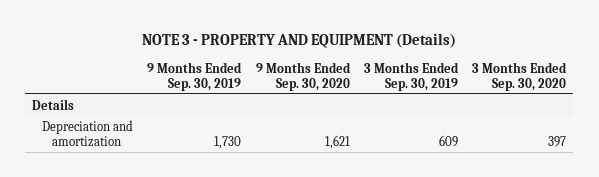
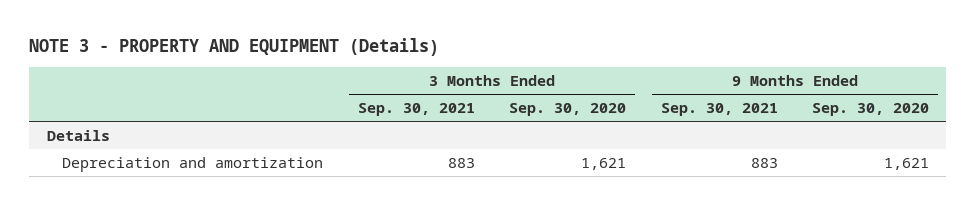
- | 9 Months Ended Sep. 30, 2019 | 9 Months Ended Sep. 30, 2020 | 3 Months Ended Sep. 30, 2019 | 3 Months Ended Sep. 30, 2020
+ | 3 Months Ended Sep. 30, 2021 | 3 Months Ended Sep. 30, 2020 | 9 Months Ended Sep. 30, 2021 | 9 Months Ended Sep. 30, 2020
- Depreciation and amortization | 1,730 | 1,621 | 609 | 397
+ Depreciation and amortization | 883 | 1,621 | 883 | 1,621

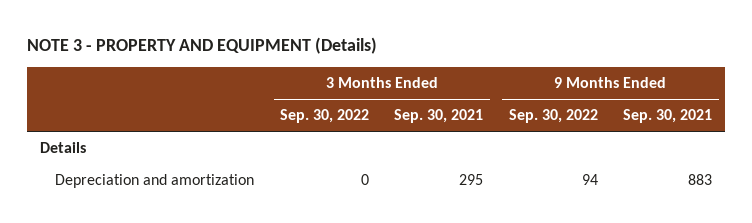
- | 3 Months Ended Sep. 30, 2021 | 3 Months Ended Sep. 30, 2020 | 9 Months Ended Sep. 30, 2021 | 9 Months Ended Sep. 30, 2020
+ | 3 Months Ended Sep. 30, 2022 | 3 Months Ended Sep. 30, 2021 | 9 Months Ended Sep. 30, 2022 | 9 Months Ended Sep. 30, 2021
- Depreciation and amortization | 883 | 1,621 | 883 | 1,621
+ Depreciation and amortization | 0 | 295 | 94 | 883

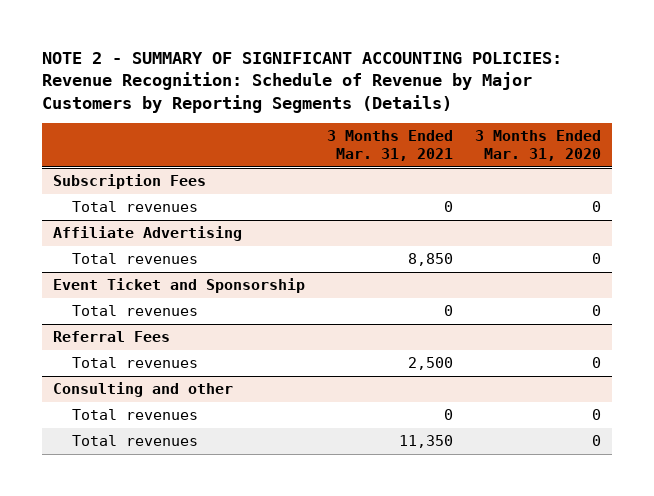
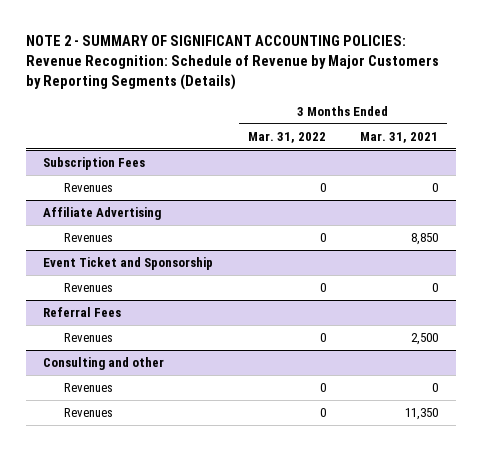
- | 3 Months Ended Mar. 31, 2021 | 3 Months Ended Mar. 31, 2020
+ | 3 Months Ended Mar. 31, 2022 | 3 Months Ended Mar. 31, 2021
@ Subscription Fees
- Total revenues | 0 | 0
+ Revenues | 0 | 0
@ Affiliate Advertising
- Total revenues | 8,850 | 0
+ Revenues | 0 | 8,850
@ Event Ticket and Sponsorship
- Total revenues | 0 | 0
+ Revenues | 0 | 0
@ Referral Fees
- Total revenues | 2,500 | 0
+ Revenues | 0 | 2,500
@ Consulting and other
- Total revenues | 0 | 0
- Total revenues | 11,350 | 0
+ Revenues | 0 | 0
+ Revenues | 0 | 11,350

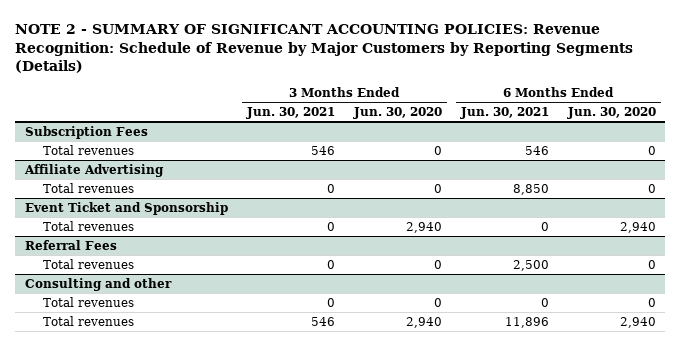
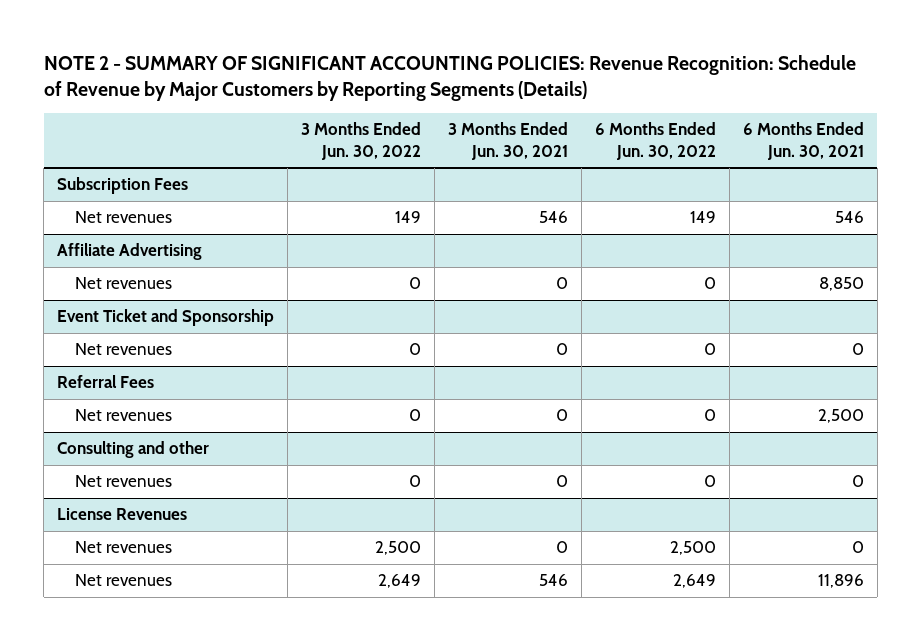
- | 3 Months Ended Jun. 30, 2021 | 3 Months Ended Jun. 30, 2020 | 6 Months Ended Jun. 30, 2021 | 6 Months Ended Jun. 30, 2020
+ | 3 Months Ended Jun. 30, 2022 | 3 Months Ended Jun. 30, 2021 | 6 Months Ended Jun. 30, 2022 | 6 Months Ended Jun. 30, 2021
@ Subscription Fees
- Total revenues | 546 | 0 | 546 | 0
+ Net revenues | 149 | 546 | 149 | 546
@ Affiliate Advertising
- Total revenues | 0 | 0 | 8,850 | 0
+ Net revenues | 0 | 0 | 0 | 8,850
@ Event Ticket and Sponsorship
- Total revenues | 0 | 2,940 | 0 | 2,940
+ Net revenues | 0 | 0 | 0 | 0
@ Referral Fees
- Total revenues | 0 | 0 | 2,500 | 0
+ Net revenues | 0 | 0 | 0 | 2,500
@ Consulting and other
- Total revenues | 0 | 0 | 0 | 0
- Total revenues | 546 | 2,940 | 11,896 | 2,940
+ Net revenues | 0 | 0 | 0 | 0
+ License Revenues
+ Net revenues | 2,500 | 0 | 2,500 | 0
+ Net revenues | 2,649 | 546 | 2,649 | 11,896

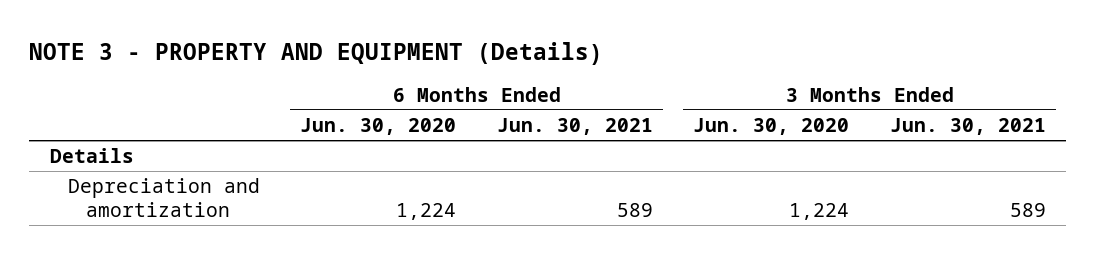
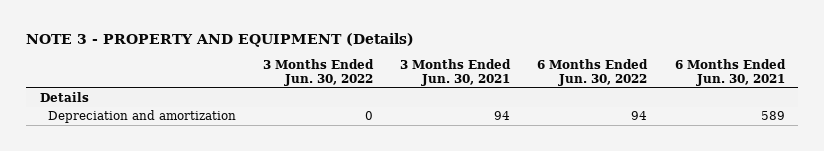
- | 6 Months Ended Jun. 30, 2020 | 6 Months Ended Jun. 30, 2021 | 3 Months Ended Jun. 30, 2020 | 3 Months Ended Jun. 30, 2021
+ | 3 Months Ended Jun. 30, 2022 | 3 Months Ended Jun. 30, 2021 | 6 Months Ended Jun. 30, 2022 | 6 Months Ended Jun. 30, 2021
- Depreciation and amortization | 1,224 | 589 | 1,224 | 589
+ Depreciation and amortization | 0 | 94 | 94 | 589

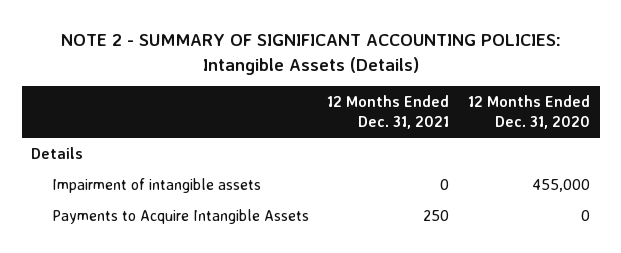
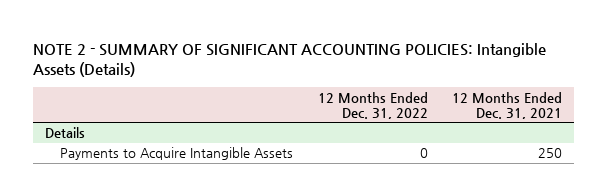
- | 12 Months Ended Dec. 31, 2021 | 12 Months Ended Dec. 31, 2020
+ | 12 Months Ended Dec. 31, 2022 | 12 Months Ended Dec. 31, 2021
- Impairment of intangible assets | 0 | 455,000

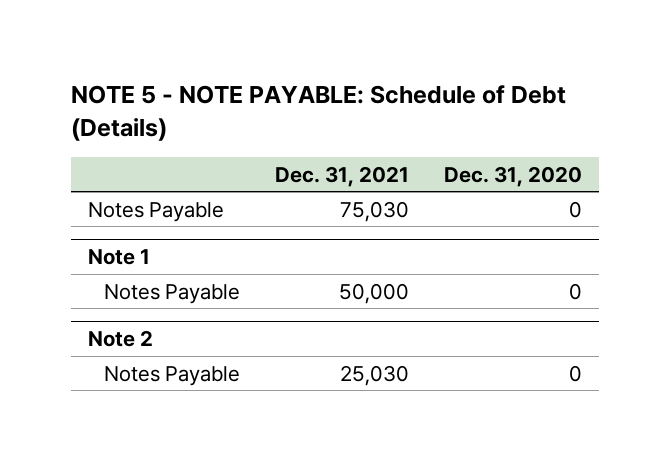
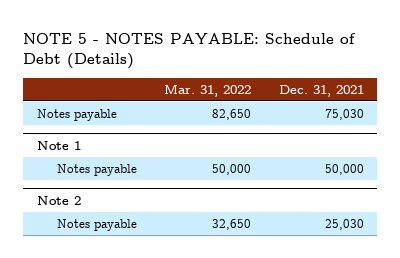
- NOTE 5 - NOTE PAYABLE: Schedule of Debt (Details)
+ NOTE 5 - NOTES PAYABLE: Schedule of Debt (Details)
- | Dec. 31, 2021 | Dec. 31, 2020
+ | Mar. 31, 2022 | Dec. 31, 2021
- Notes Payable | 75,030 | 0
+ Notes payable | 82,650 | 75,030
@ Note 1
- Notes Payable | 50,000 | 0
+ Notes payable | 50,000 | 50,000
@ Note 2
- Notes Payable | 25,030 | 0
+ Notes payable | 32,650 | 25,030

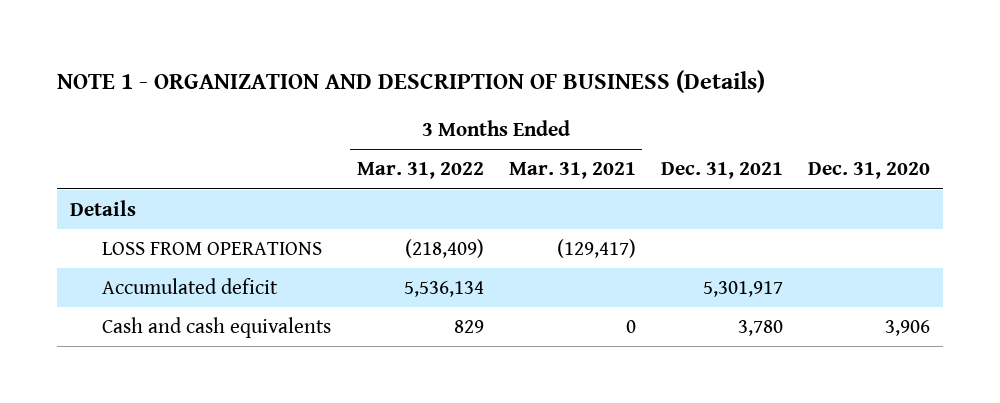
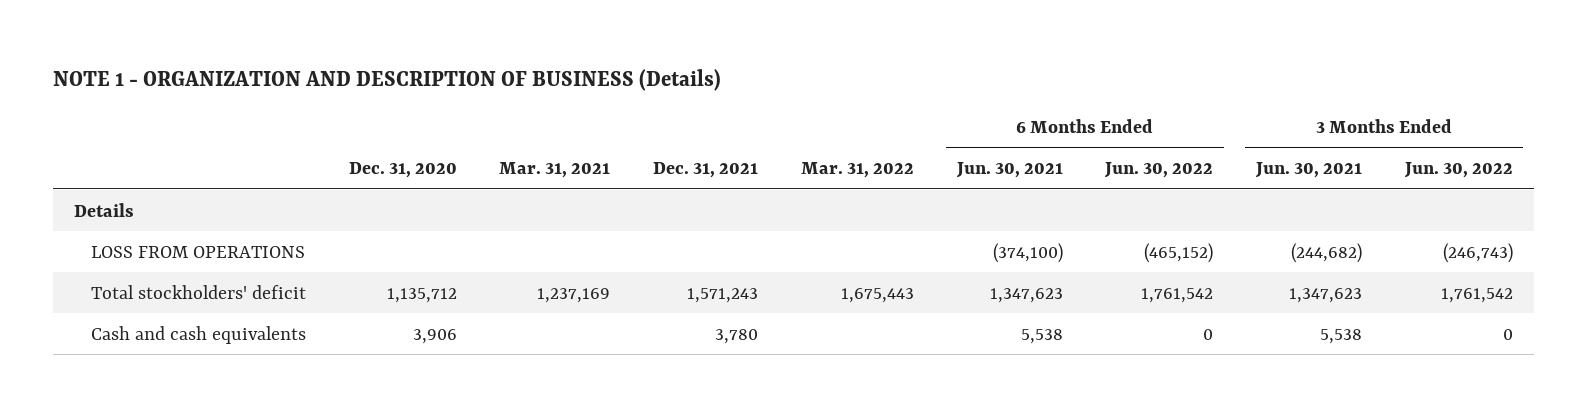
- | 3 Months Ended Mar. 31, 2022 | 3 Months Ended Mar. 31, 2021 | Dec. 31, 2021 | Dec. 31, 2020
+ | Dec. 31, 2020 | Mar. 31, 2021 | Dec. 31, 2021 | Mar. 31, 2022 | 6 Months Ended Jun. 30, 2021 | 6 Months Ended Jun. 30, 2022 | 3 Months Ended Jun. 30, 2021 | 3 Months Ended Jun. 30, 2022
- Accumulated deficit | 5,536,134 | | 5,301,917 |
+ Total stockholders' deficit | 1,135,712 | 1,237,169 | 1,571,243 | 1,675,443 | 1,347,623 | 1,761,542 | 1,347,623 | 1,761,542

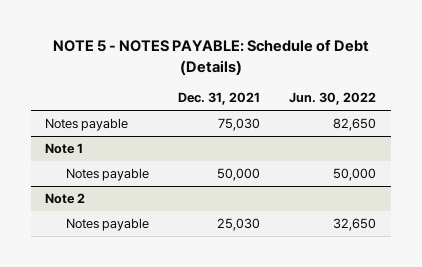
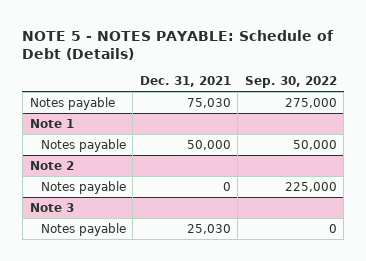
- | Dec. 31, 2021 | Jun. 30, 2022
+ | Dec. 31, 2021 | Sep. 30, 2022
@ Note 2
+ Notes payable | 0 | 225,000
+ Note 3

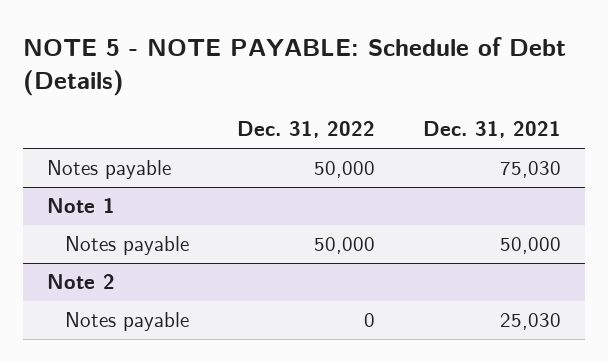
- NOTE 5 - NOTES PAYABLE: Schedule of Debt (Details)
+ NOTE 5 - NOTE PAYABLE: Schedule of Debt (Details)
- | Dec. 31, 2021 | Sep. 30, 2022
+ | Dec. 31, 2022 | Dec. 31, 2021
@ Note 2
- Notes payable | 0 | 225,000
- Note 3

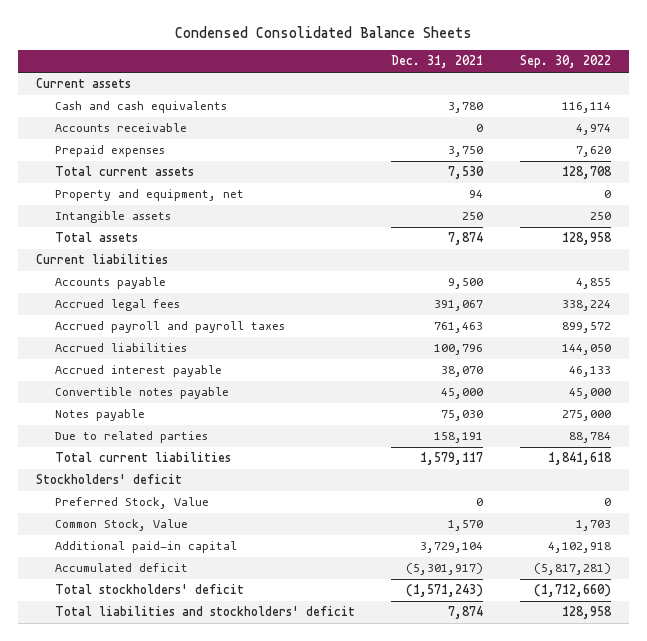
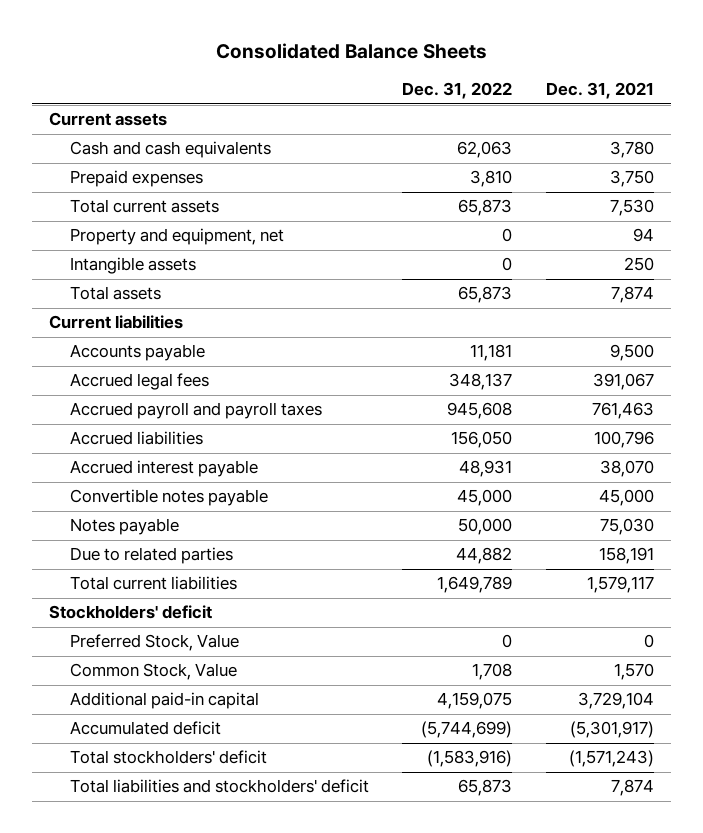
- Condensed Consolidated Balance Sheets
+ Consolidated Balance Sheets
- | Dec. 31, 2021 | Sep. 30, 2022
+ | Dec. 31, 2022 | Dec. 31, 2021
- Accounts receivable | 0 | 4,974

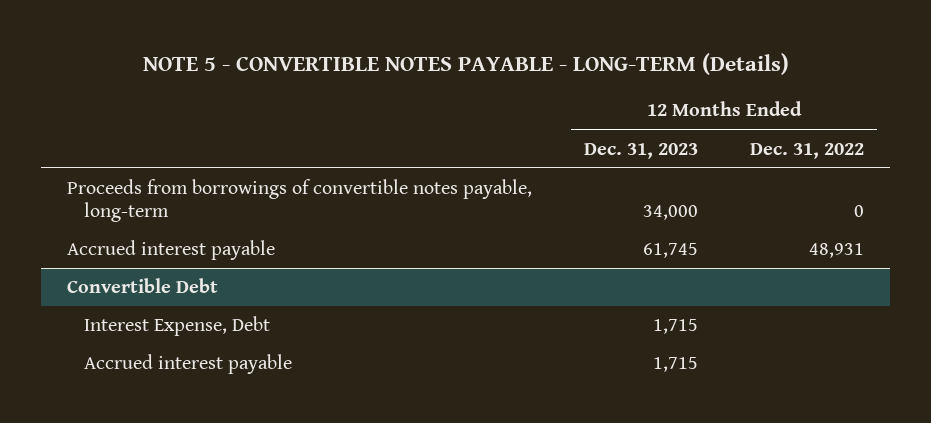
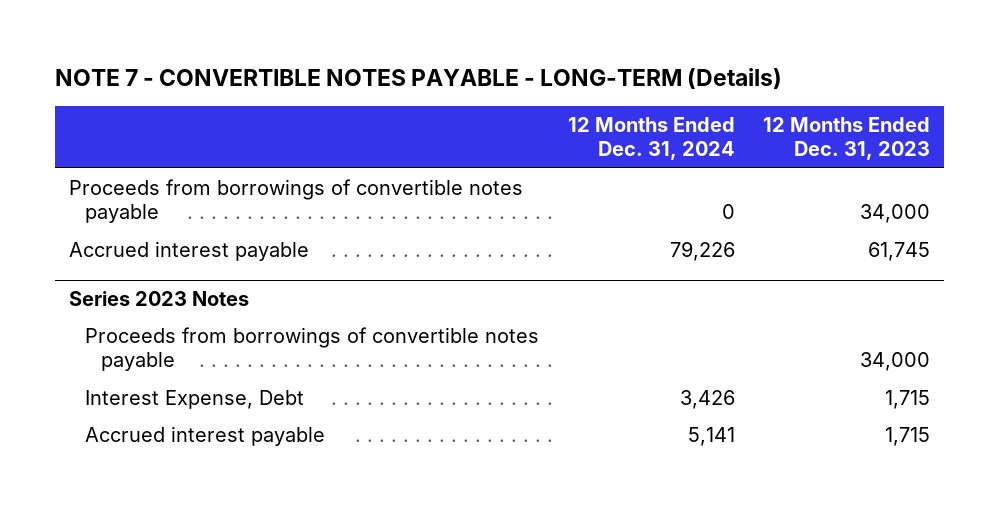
- NOTE 5 - CONVERTIBLE NOTES PAYABLE - LONG-TERM (Details)
+ NOTE 7 - CONVERTIBLE NOTES PAYABLE - LONG-TERM (Details)
- | 12 Months Ended Dec. 31, 2023 | 12 Months Ended Dec. 31, 2022
+ | 12 Months Ended Dec. 31, 2024 | 12 Months Ended Dec. 31, 2023
- Proceeds from borrowings of convertible notes payable, long-term | 34,000 | 0
+ Proceeds from borrowings of convertible notes payable | 0 | 34,000
- Convertible Debt
+ Series 2023 Notes
+ Proceeds from borrowings of convertible notes payable | | 34,000

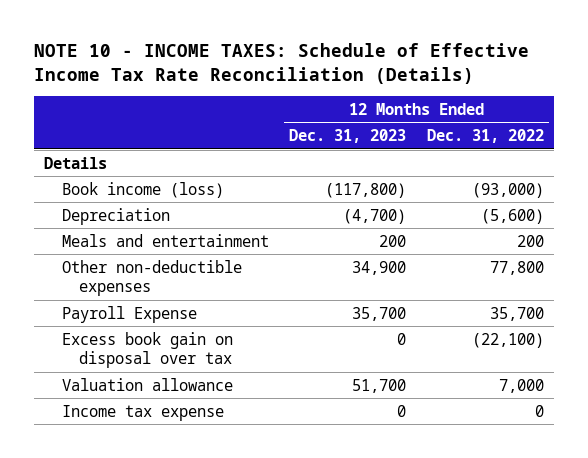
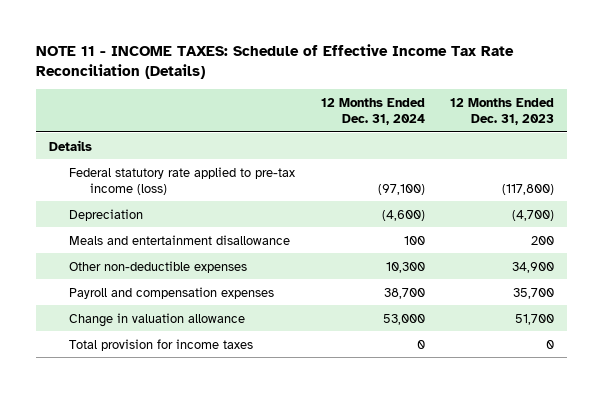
- NOTE 10 - INCOME TAXES: Schedule of Effective Income Tax Rate Reconciliation (Details)
+ NOTE 11 - INCOME TAXES: Schedule of Effective Income Tax Rate Reconciliation (Details)
- | 12 Months Ended Dec. 31, 2023 | 12 Months Ended Dec. 31, 2022
+ | 12 Months Ended Dec. 31, 2024 | 12 Months Ended Dec. 31, 2023
- Book income (loss) | (117,800) | (93,000)
+ Federal statutory rate applied to pre-tax income (loss) | (97,100) | (117,800)
- Meals and entertainment | 200 | 200
+ Meals and entertainment disallowance | 100 | 200
- Payroll Expense | 35,700 | 35,700
- Excess book gain on disposal over tax | 0 | (22,100)
- Valuation allowance | 51,700 | 7,000
- Income tax expense | 0 | 0
+ Payroll and compensation expenses | 38,700 | 35,700
+ Change in valuation allowance | 53,000 | 51,700
+ Total provision for income taxes | 0 | 0

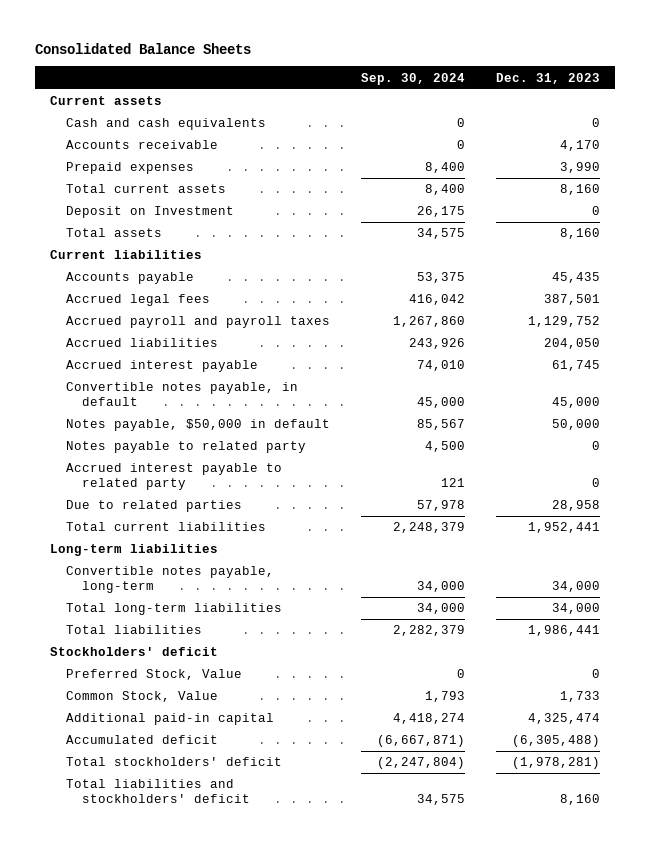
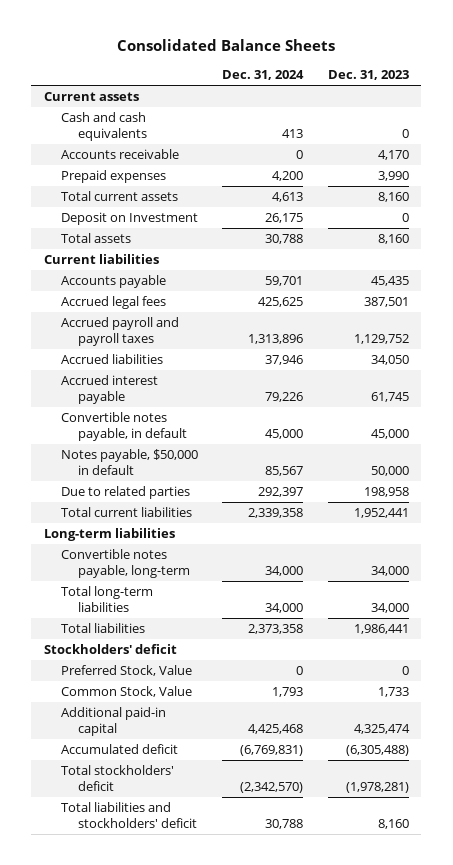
- | Sep. 30, 2024 | Dec. 31, 2023
+ | Dec. 31, 2024 | Dec. 31, 2023
- Accrued liabilities | 243,926 | 204,050
+ Accrued liabilities | 37,946 | 34,050
- Notes payable to related party | 4,500 | 0
- Accrued interest payable to related party | 121 | 0
- Due to related parties | 57,978 | 28,958
+ Due to related parties | 292,397 | 198,958

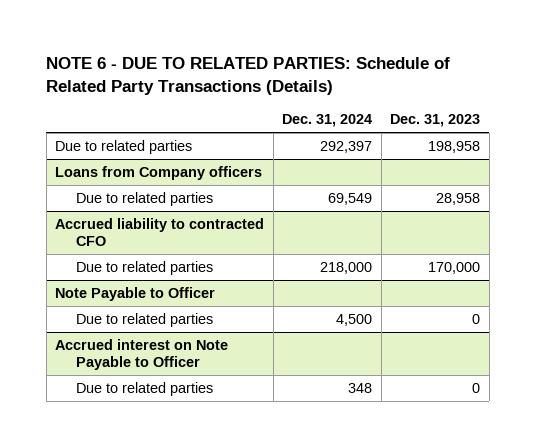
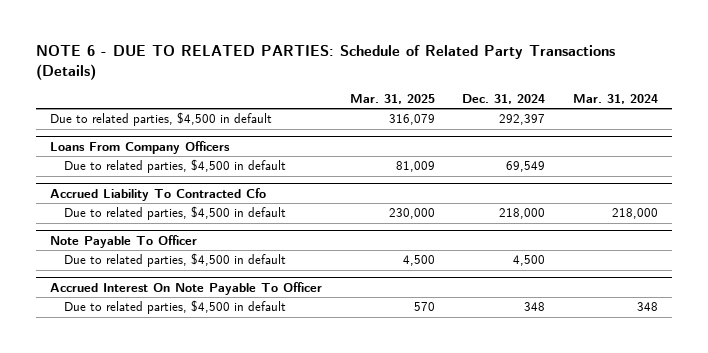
- | Dec. 31, 2024 | Dec. 31, 2023
+ | Mar. 31, 2025 | Dec. 31, 2024 | Mar. 31, 2024
- Due to related parties | 292,397 | 198,958
- Loans from Company officers
- Due to related parties | 69,549 | 28,958
- Accrued liability to contracted CFO
- Due to related parties | 218,000 | 170,000
- Note Payable to Officer
- Due to related parties | 4,500 | 0
- Accrued interest on Note Payable to Officer
- Due to related parties | 348 | 0
+ Due to related parties, $4,500 in default | 316,079 | 292,397 |
+ Loans From Company Officers
+ Due to related parties, $4,500 in default | 81,009 | 69,549 |
+ Accrued Liability To Contracted Cfo
+ Due to related parties, $4,500 in default | 230,000 | 218,000 | 218,000
+ Note Payable To Officer
+ Due to related parties, $4,500 in default | 4,500 | 4,500 |
+ Accrued Interest On Note Payable To Officer
+ Due to related parties, $4,500 in default | 570 | 348 | 348

